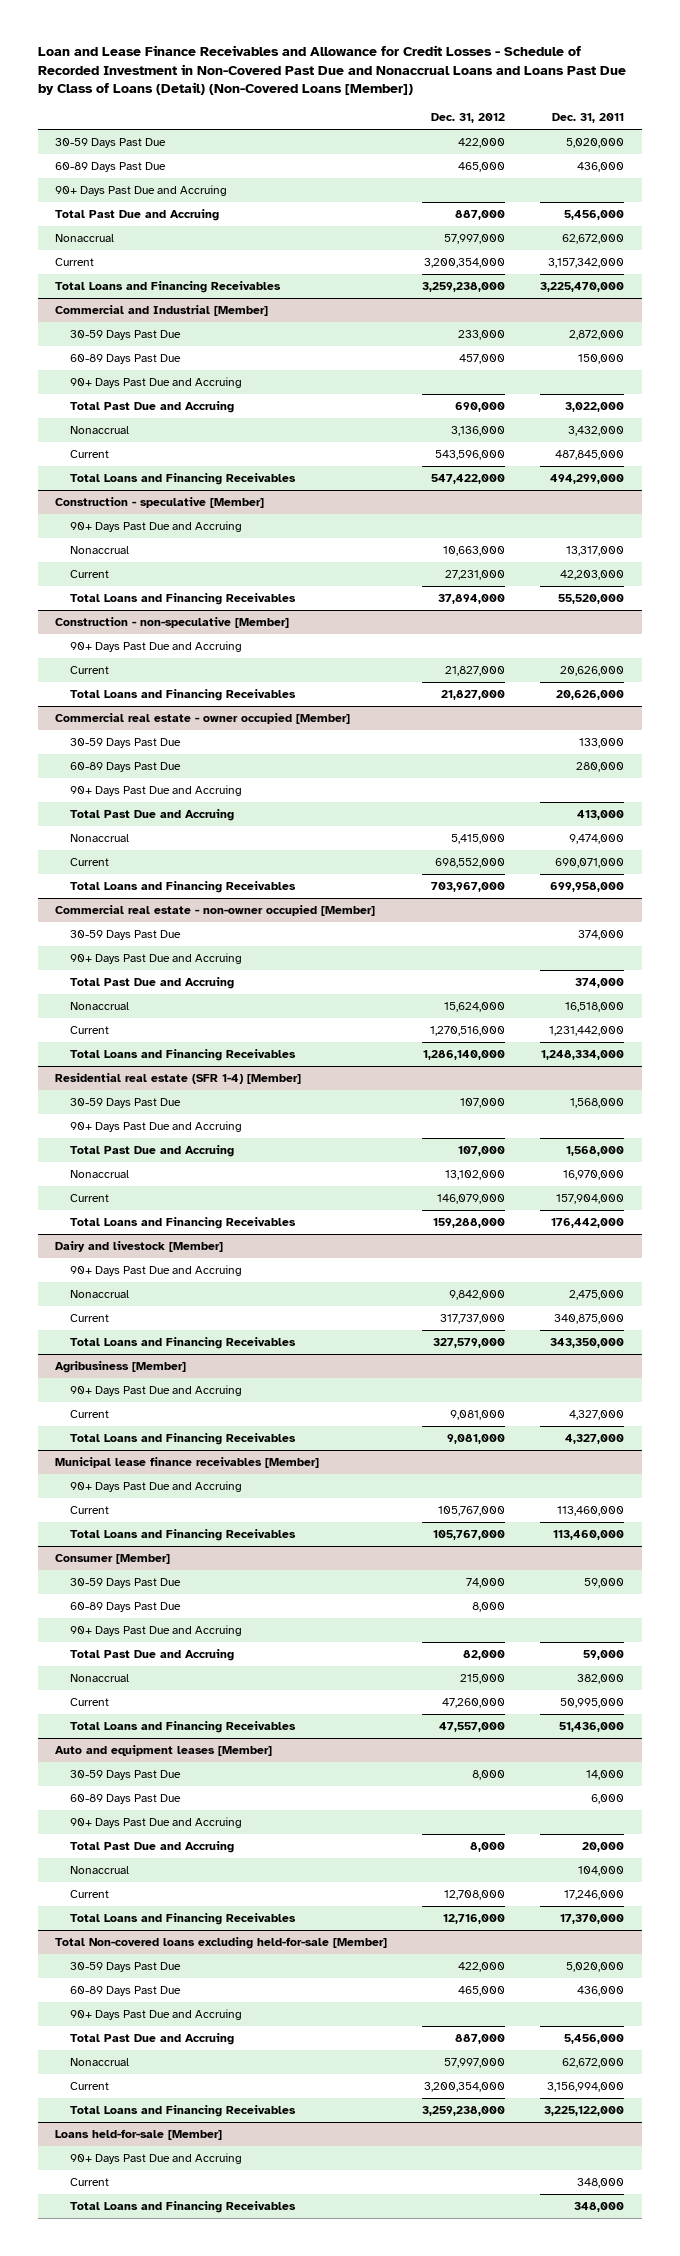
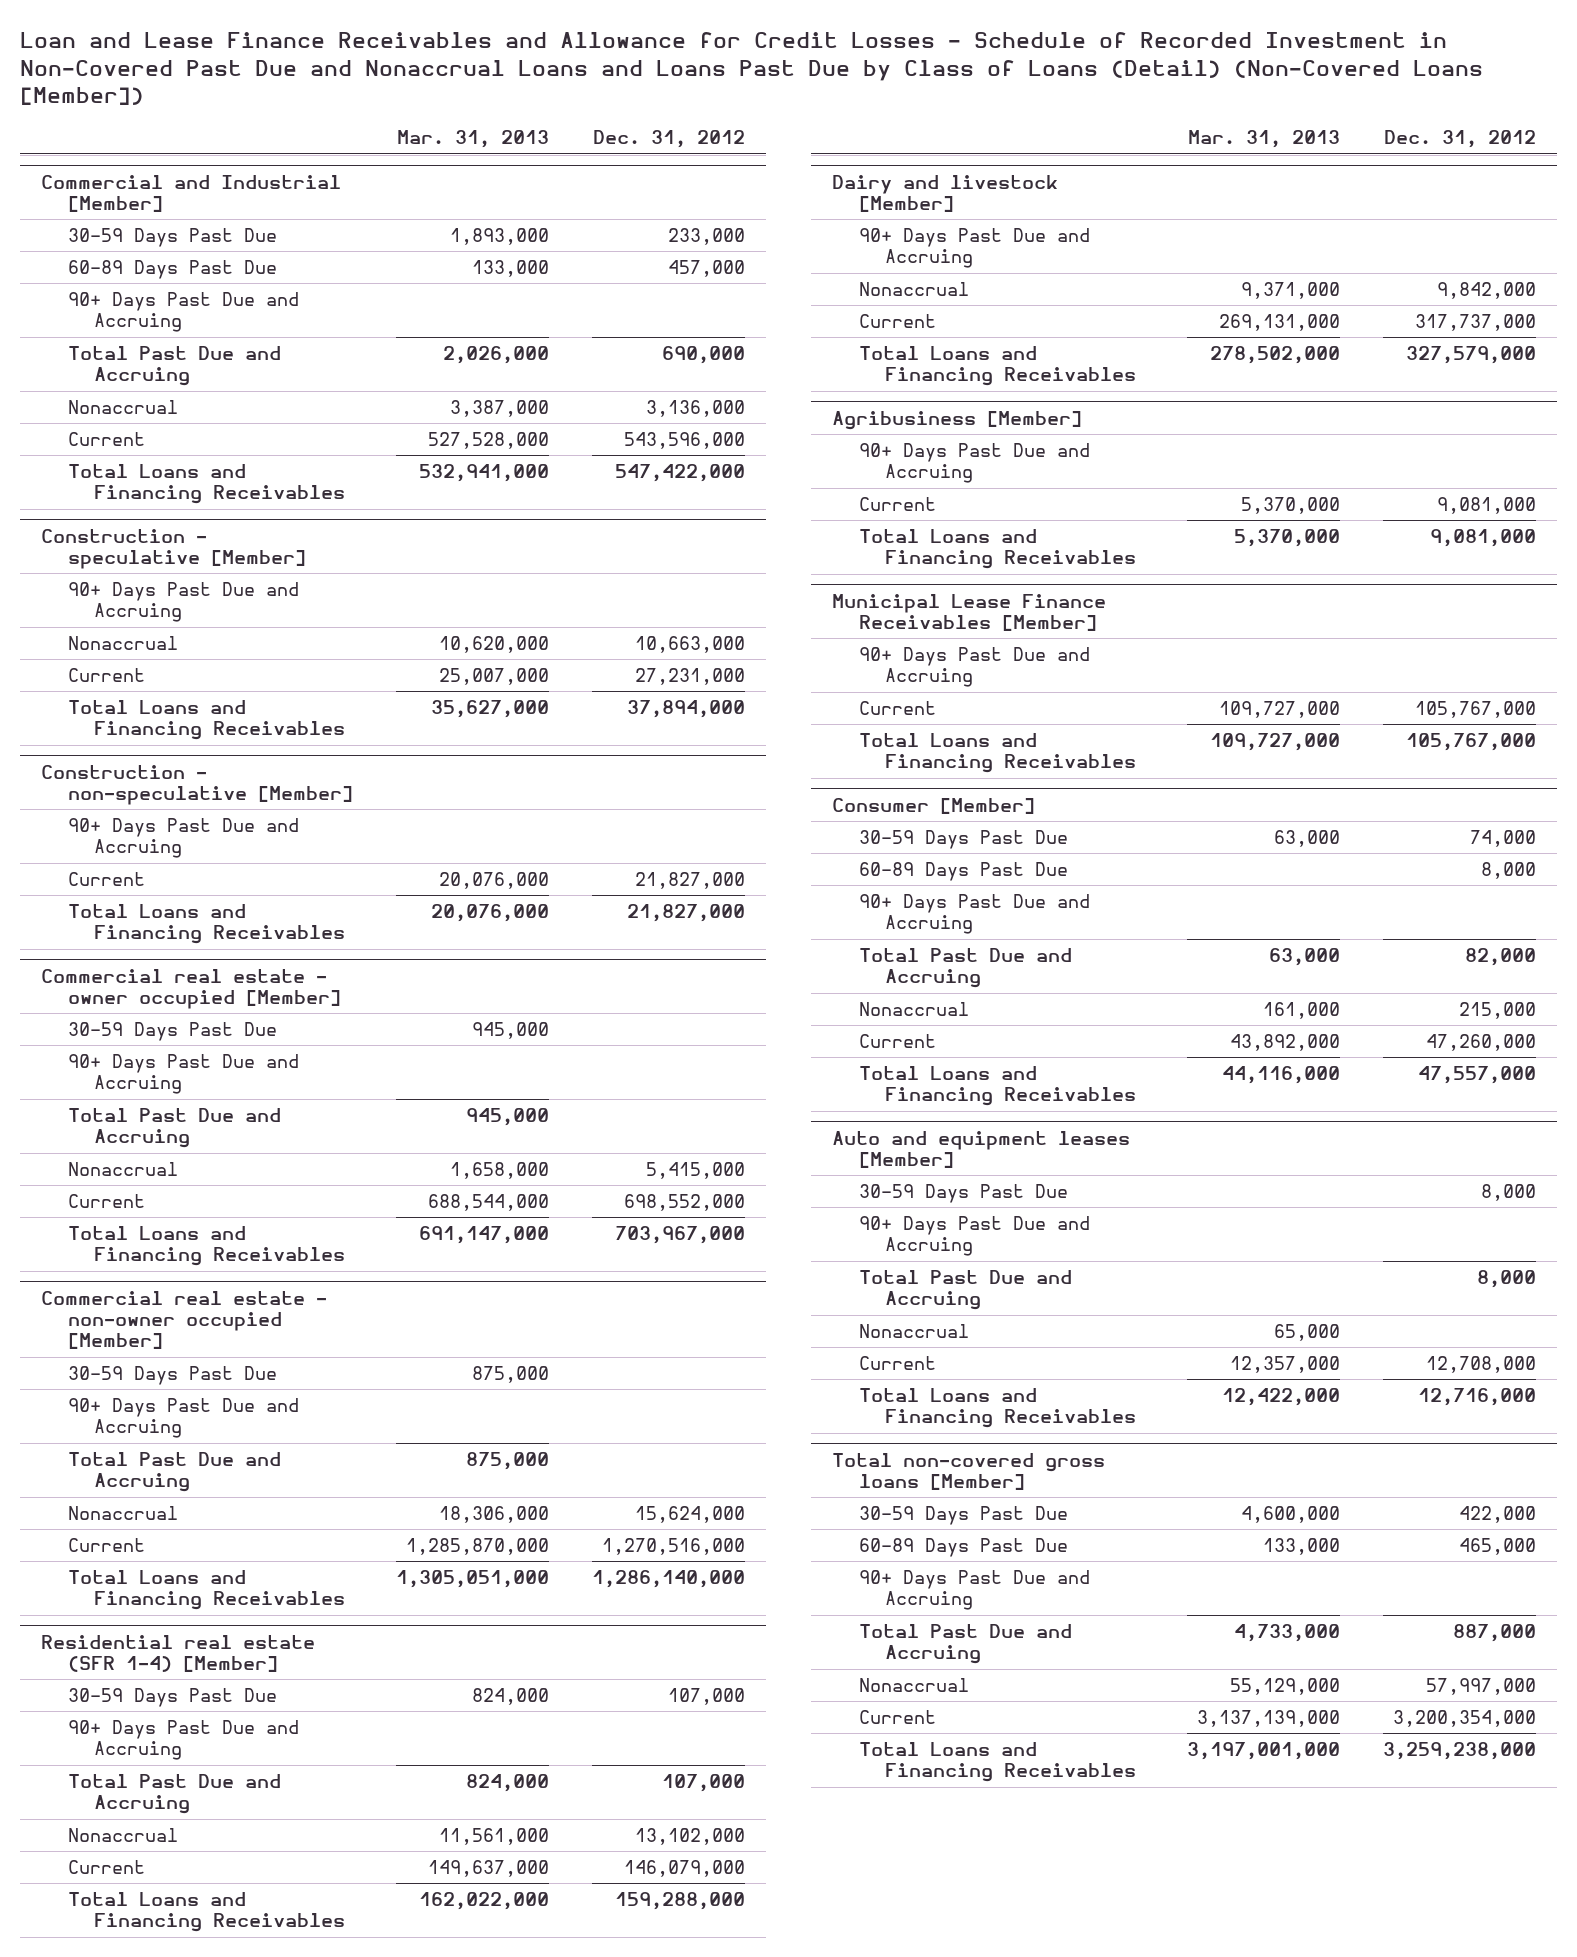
- | Dec. 31, 2012 | Dec. 31, 2011
+ | Mar. 31, 2013 | Dec. 31, 2012
- 30-59 Days Past Due | 422,000 | 5,020,000
- 60-89 Days Past Due | 465,000 | 436,000
- 90+ Days Past Due and Accruing
- Total Past Due and Accruing | 887,000 | 5,456,000
- Nonaccrual | 57,997,000 | 62,672,000
- Current | 3,200,354,000 | 3,157,342,000
- Total Loans and Financing Receivables | 3,259,238,000 | 3,225,470,000
@ Commercial real estate - owner occupied [Member]
- 60-89 Days Past Due | | 280,000
- Municipal lease finance receivables [Member]
+ Municipal Lease Finance Receivables [Member]
@ Auto and equipment leases [Member]
- 60-89 Days Past Due | | 6,000
- Total Non-covered loans excluding held-for-sale [Member]
+ Total non-covered gross loans [Member]
- Loans held-for-sale [Member]
- 90+ Days Past Due and Accruing
- Current | | 348,000
- Total Loans and Financing Receivables | | 348,000

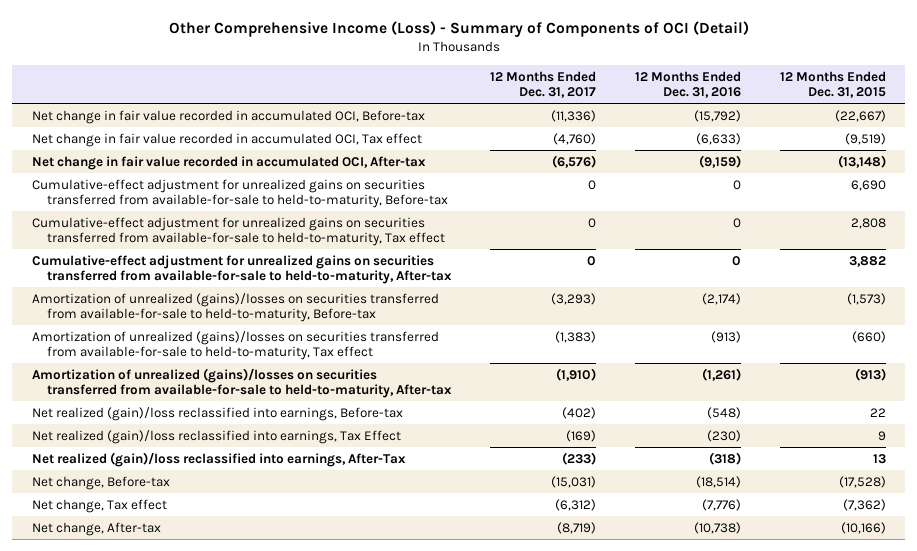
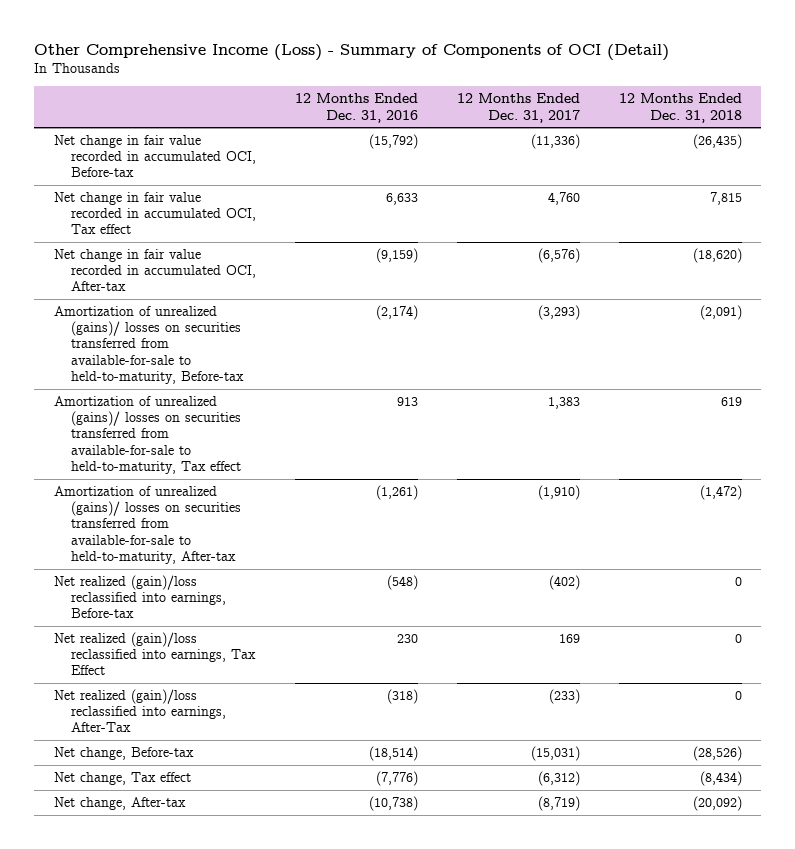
- | 12 Months Ended Dec. 31, 2017 | 12 Months Ended Dec. 31, 2016 | 12 Months Ended Dec. 31, 2015
+ | 12 Months Ended Dec. 31, 2016 | 12 Months Ended Dec. 31, 2017 | 12 Months Ended Dec. 31, 2018
- Net change in fair value recorded in accumulated OCI, Tax effect | (4,760) | (6,633) | (9,519)
+ Net change in fair value recorded in accumulated OCI, Tax effect | 6,633 | 4,760 | 7,815
- Cumulative-effect adjustment for unrealized gains on securities transferred from available-for-sale to held-to-maturity, Before-tax | 0 | 0 | 6,690
- Cumulative-effect adjustment for unrealized gains on securities transferred from available-for-sale to held-to-maturity, Tax effect | 0 | 0 | 2,808
- Cumulative-effect adjustment for unrealized gains on securities transferred from available-for-sale to held-to-maturity, After-tax | 0 | 0 | 3,882
- Amortization of unrealized (gains)/losses on securities transferred from available-for-sale to held-to-maturity, Before-tax | (3,293) | (2,174) | (1,573)
- Amortization of unrealized (gains)/losses on securities transferred from available-for-sale to held-to-maturity, Tax effect | (1,383) | (913) | (660)
- Amortization of unrealized (gains)/losses on securities transferred from available-for-sale to held-to-maturity, After-tax | (1,910) | (1,261) | (913)
+ Amortization of unrealized (gains)/ losses on securities transferred from available-for-sale to held-to-maturity, Before-tax | (2,174) | (3,293) | (2,091)
+ Amortization of unrealized (gains)/ losses on securities transferred from available-for-sale to held-to-maturity, Tax effect | 913 | 1,383 | 619
+ Amortization of unrealized (gains)/ losses on securities transferred from available-for-sale to held-to-maturity, After-tax | (1,261) | (1,910) | (1,472)
- Net realized (gain)/loss reclassified into earnings, Tax Effect | (169) | (230) | 9
+ Net realized (gain)/loss reclassified into earnings, Tax Effect | 230 | 169 | 0

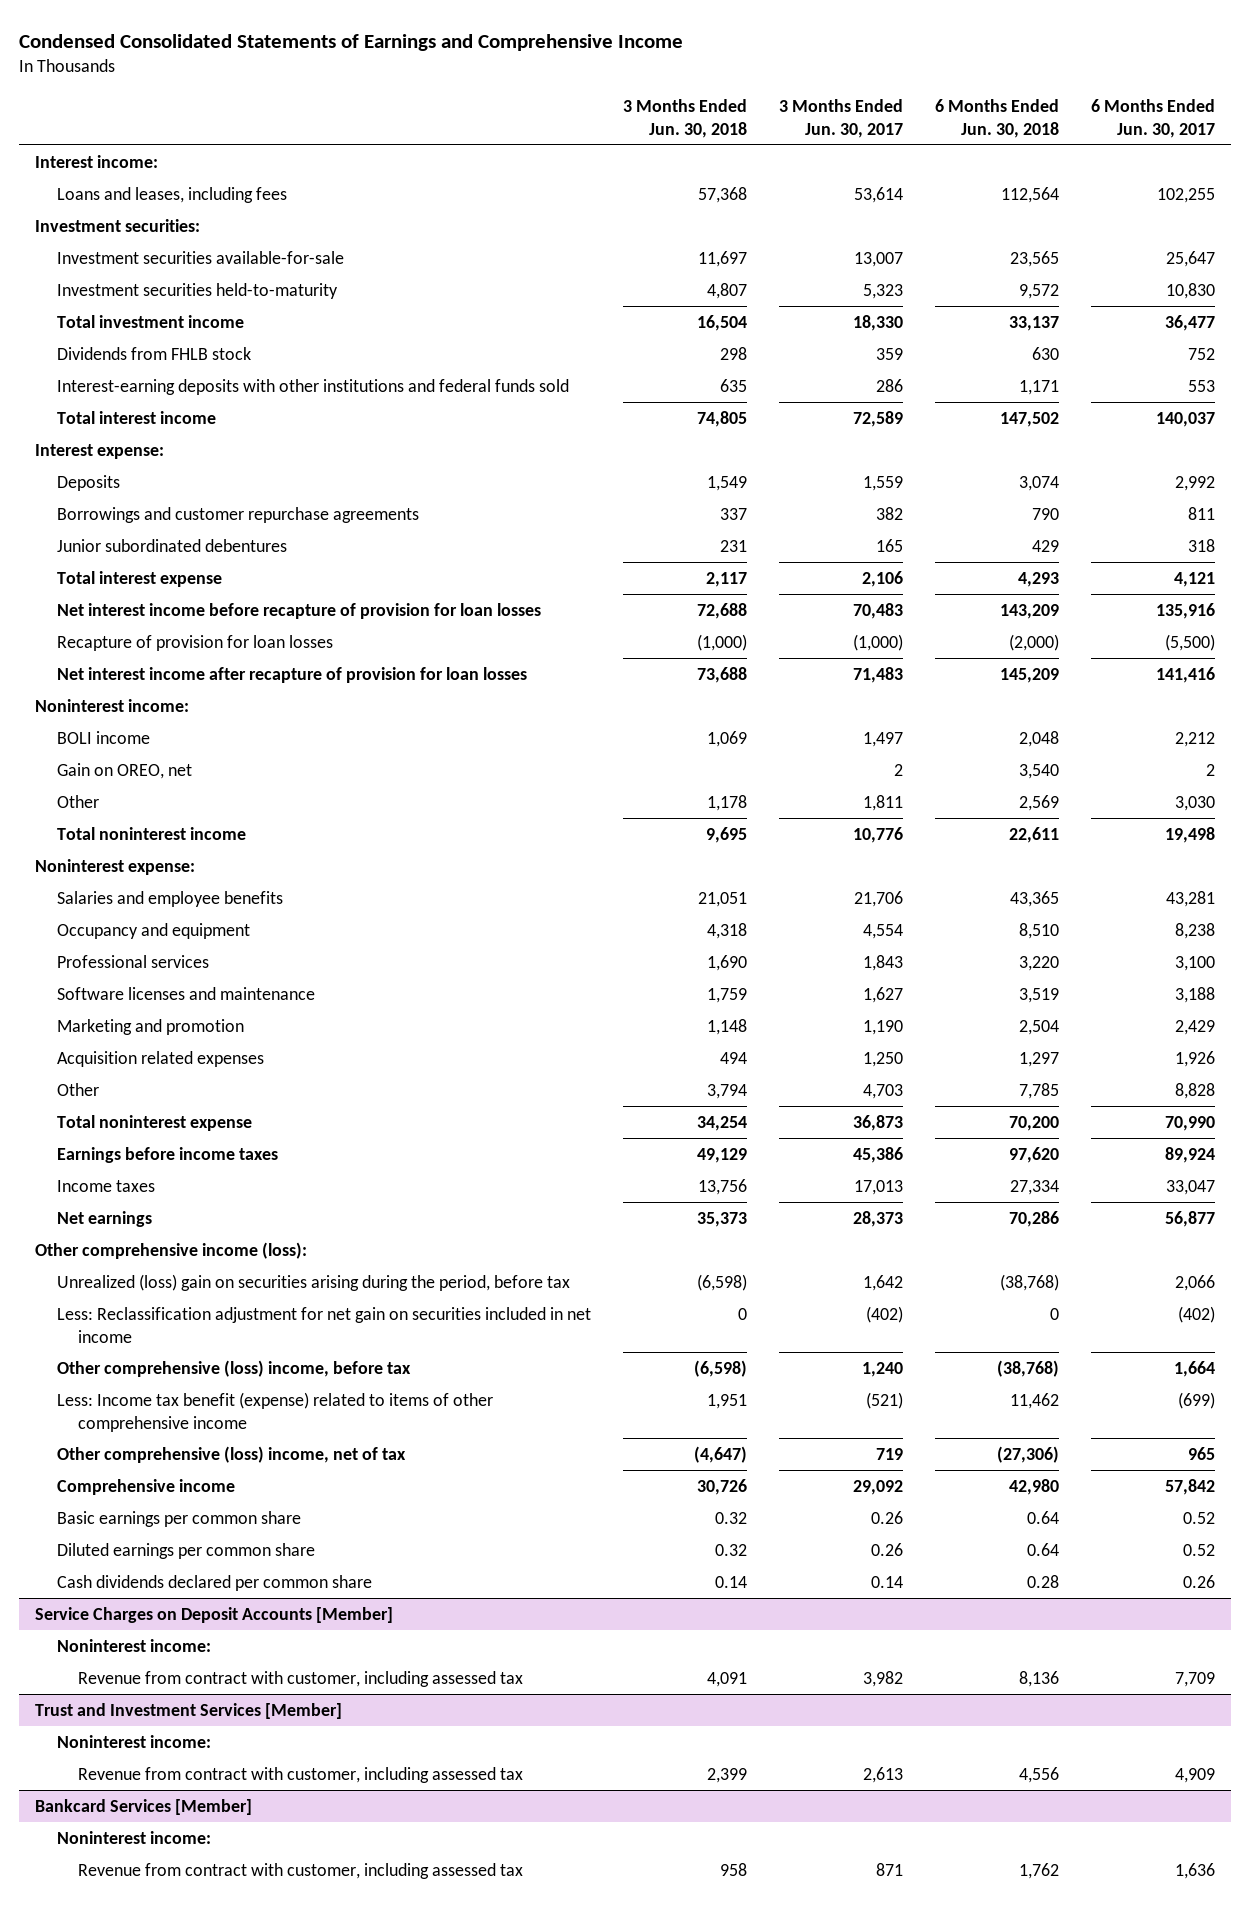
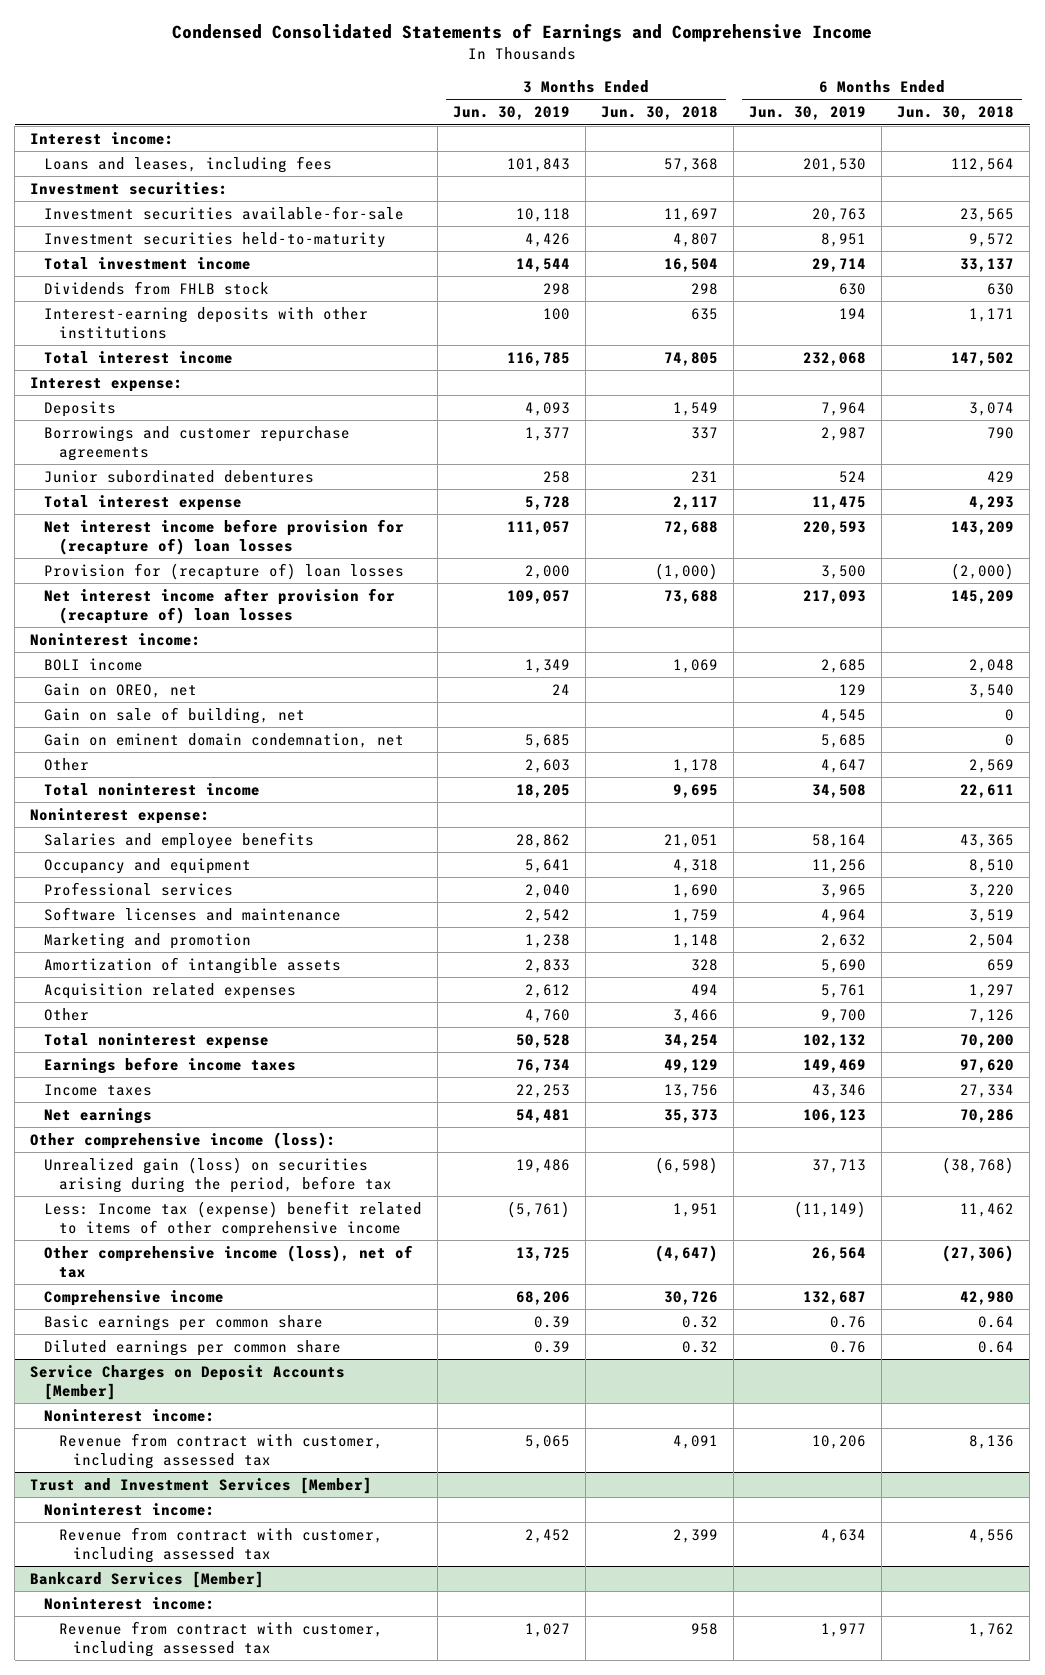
- | 3 Months Ended Jun. 30, 2018 | 3 Months Ended Jun. 30, 2017 | 6 Months Ended Jun. 30, 2018 | 6 Months Ended Jun. 30, 2017
+ | 3 Months Ended Jun. 30, 2019 | 3 Months Ended Jun. 30, 2018 | 6 Months Ended Jun. 30, 2019 | 6 Months Ended Jun. 30, 2018
- Interest-earning deposits with other institutions and federal funds sold | 635 | 286 | 1,171 | 553
+ Interest-earning deposits with other institutions | 100 | 635 | 194 | 1,171
- Net interest income before recapture of provision for loan losses | 72,688 | 70,483 | 143,209 | 135,916
- Recapture of provision for loan losses | (1,000) | (1,000) | (2,000) | (5,500)
- Net interest income after recapture of provision for loan losses | 73,688 | 71,483 | 145,209 | 141,416
+ Net interest income before provision for (recapture of) loan losses | 111,057 | 72,688 | 220,593 | 143,209
+ Provision for (recapture of) loan losses | 2,000 | (1,000) | 3,500 | (2,000)
+ Net interest income after provision for (recapture of) loan losses | 109,057 | 73,688 | 217,093 | 145,209
+ Gain on sale of building, net | | | 4,545 | 0
+ Gain on eminent domain condemnation, net | 5,685 | | 5,685 | 0
+ Amortization of intangible assets | 2,833 | 328 | 5,690 | 659
- Other | 3,794 | 4,703 | 7,785 | 8,828
+ Other | 4,760 | 3,466 | 9,700 | 7,126
- Unrealized (loss) gain on securities arising during the period, before tax | (6,598) | 1,642 | (38,768) | 2,066
- Less: Reclassification adjustment for net gain on securities included in net income | 0 | (402) | 0 | (402)
- Other comprehensive (loss) income, before tax | (6,598) | 1,240 | (38,768) | 1,664
- Less: Income tax benefit (expense) related to items of other comprehensive income | 1,951 | (521) | 11,462 | (699)
- Other comprehensive (loss) income, net of tax | (4,647) | 719 | (27,306) | 965
+ Unrealized gain (loss) on securities arising during the period, before tax | 19,486 | (6,598) | 37,713 | (38,768)
+ Less: Income tax (expense) benefit related to items of other comprehensive income | (5,761) | 1,951 | (11,149) | 11,462
+ Other comprehensive income (loss), net of tax | 13,725 | (4,647) | 26,564 | (27,306)
- Cash dividends declared per common share | 0.14 | 0.14 | 0.28 | 0.26

